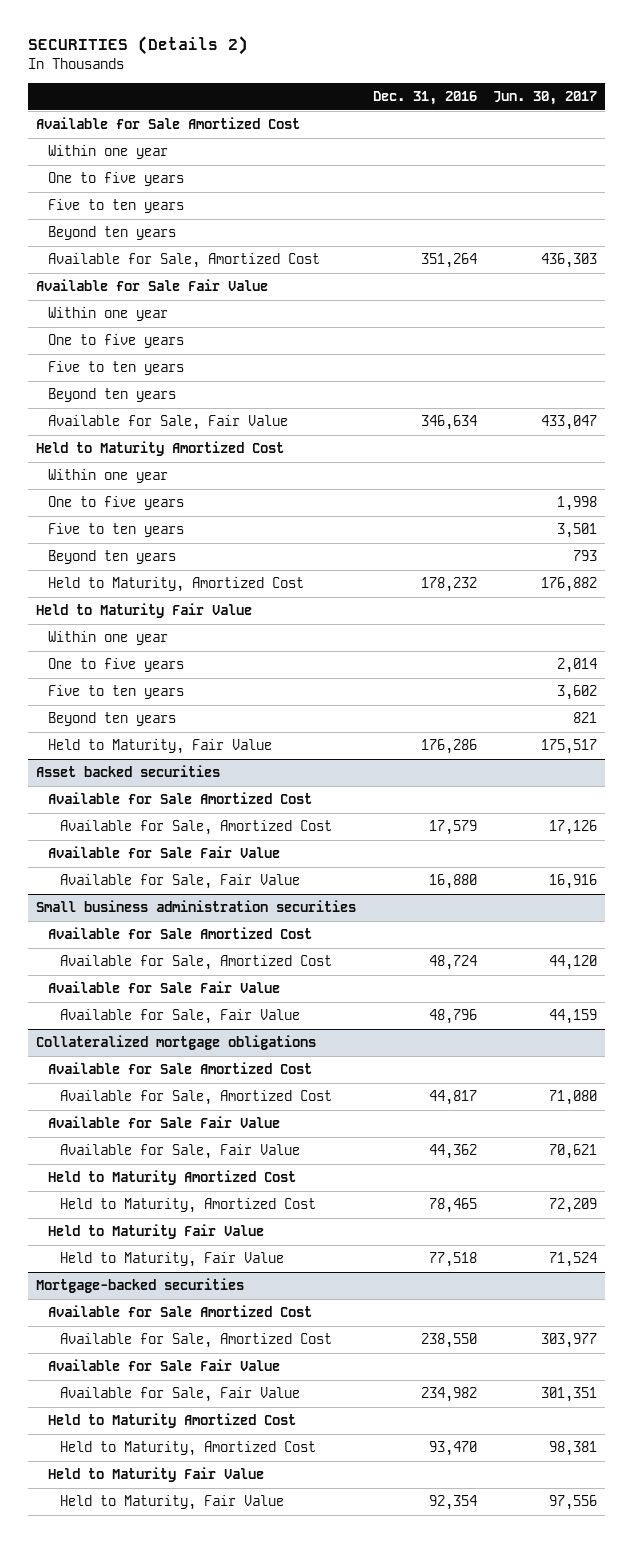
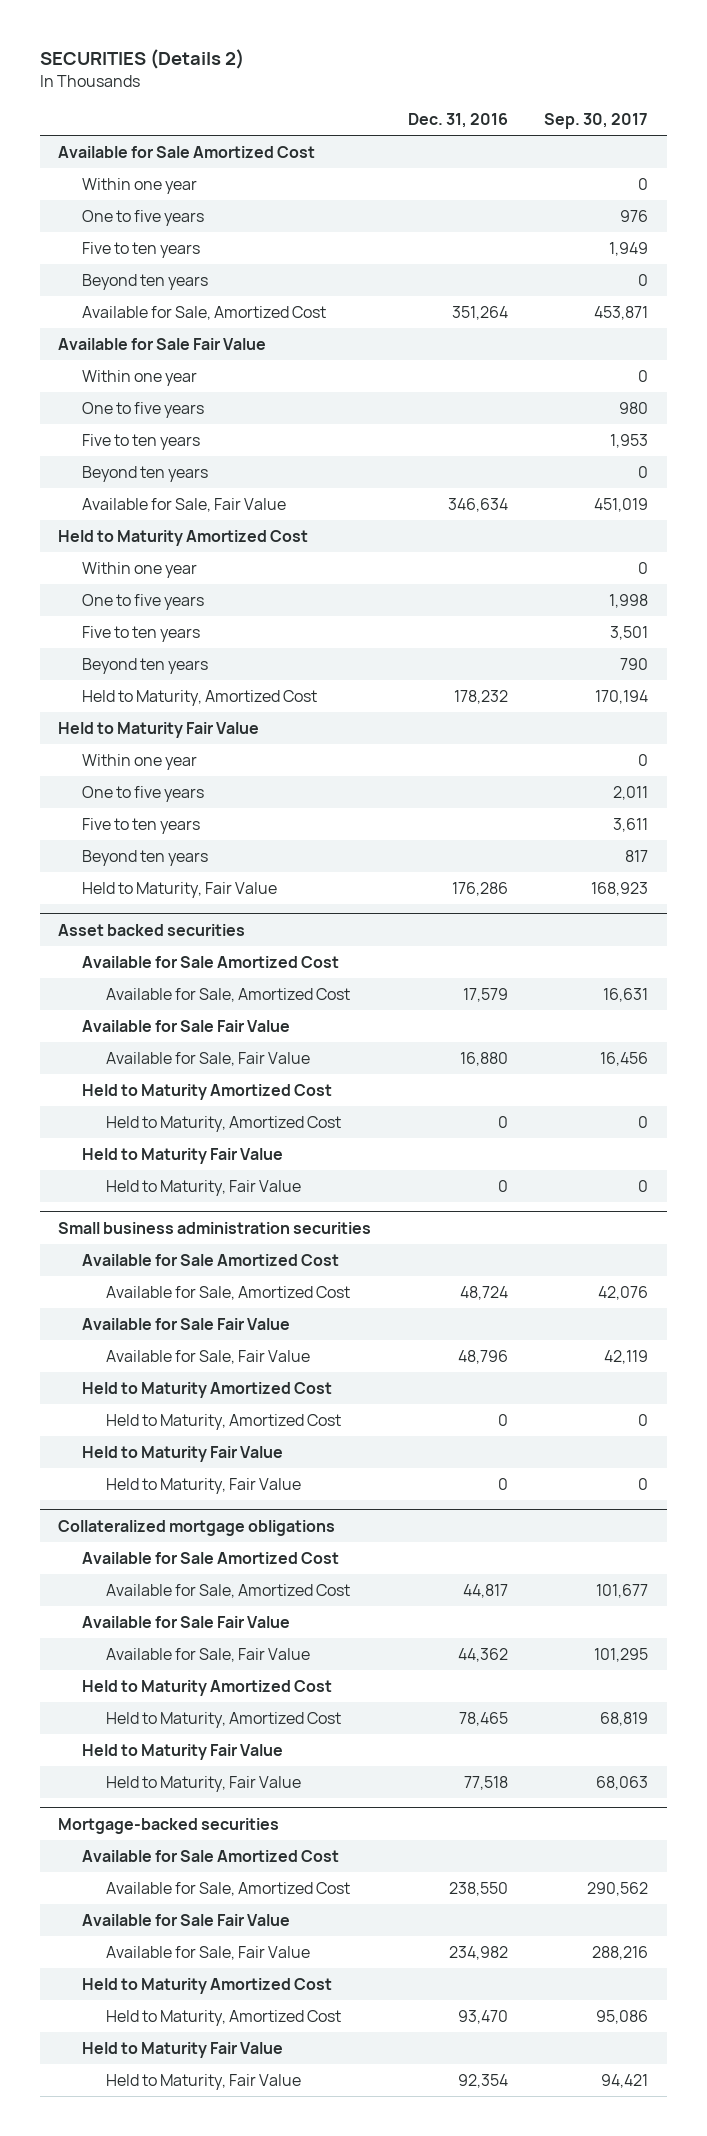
- | Dec. 31, 2016 | Jun. 30, 2017
+ | Dec. 31, 2016 | Sep. 30, 2017
@ Asset backed securities
+ Held to Maturity Amortized Cost
+ Held to Maturity, Amortized Cost | 0 | 0
+ Held to Maturity Fair Value
+ Held to Maturity, Fair Value | 0 | 0
@ Small business administration securities
+ Held to Maturity Amortized Cost
+ Held to Maturity, Amortized Cost | 0 | 0
+ Held to Maturity Fair Value
+ Held to Maturity, Fair Value | 0 | 0

